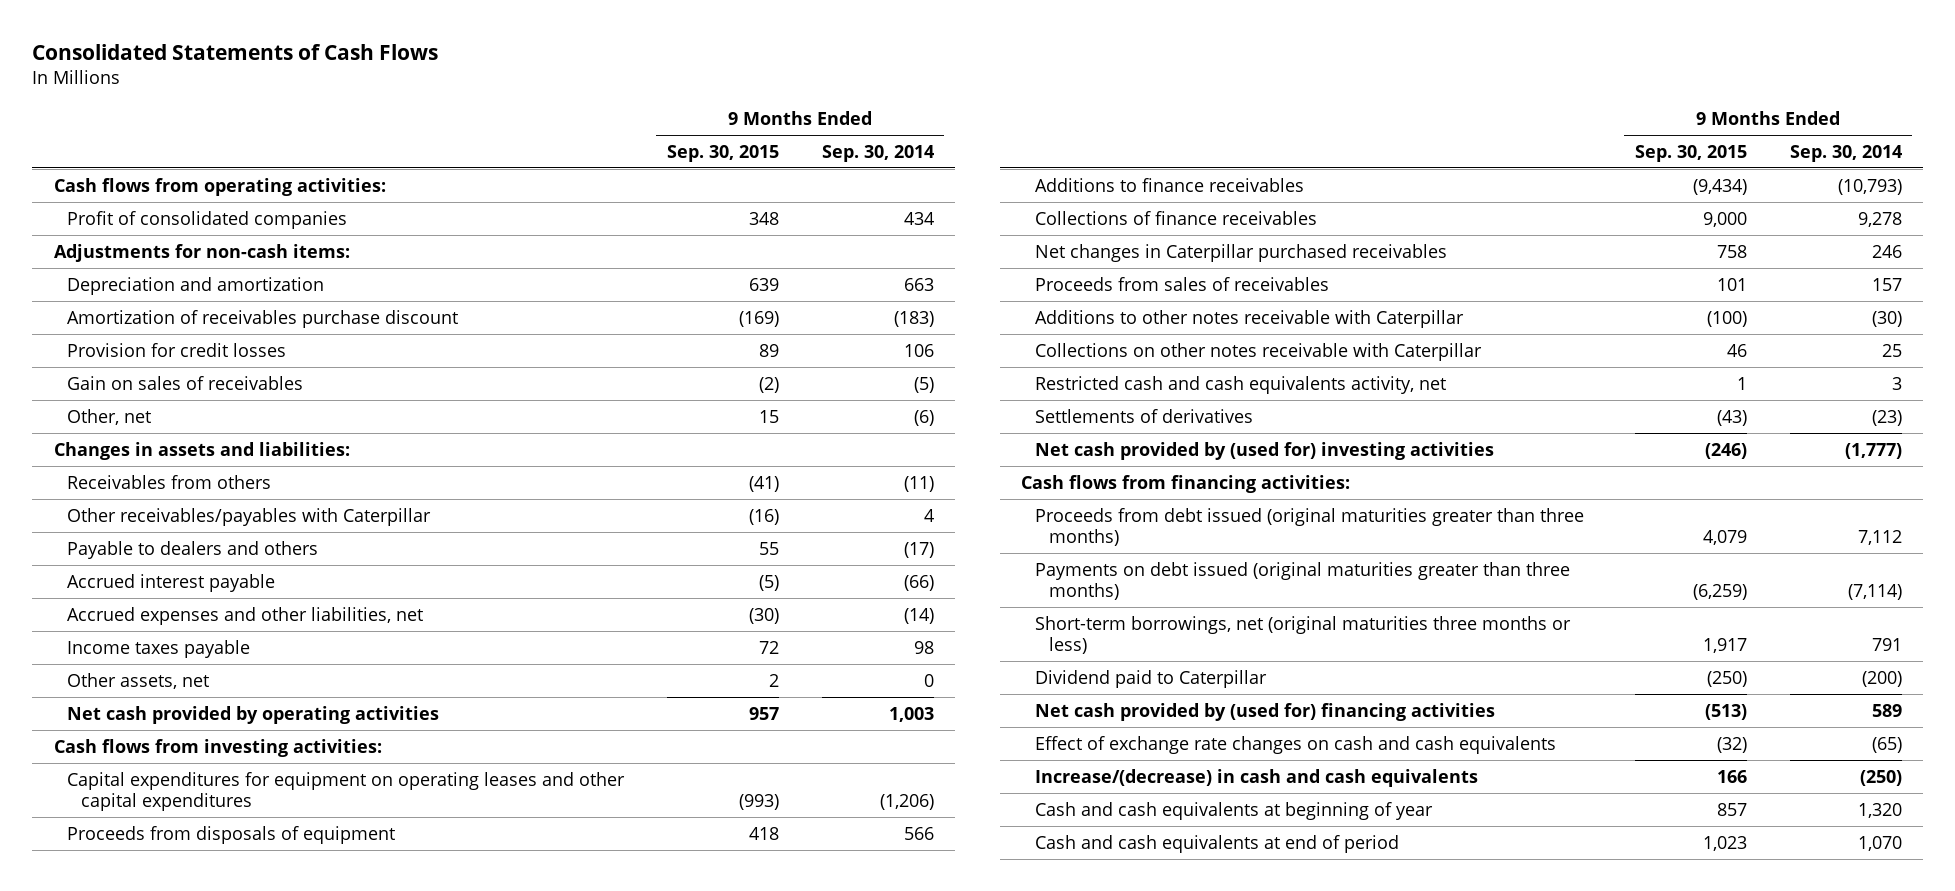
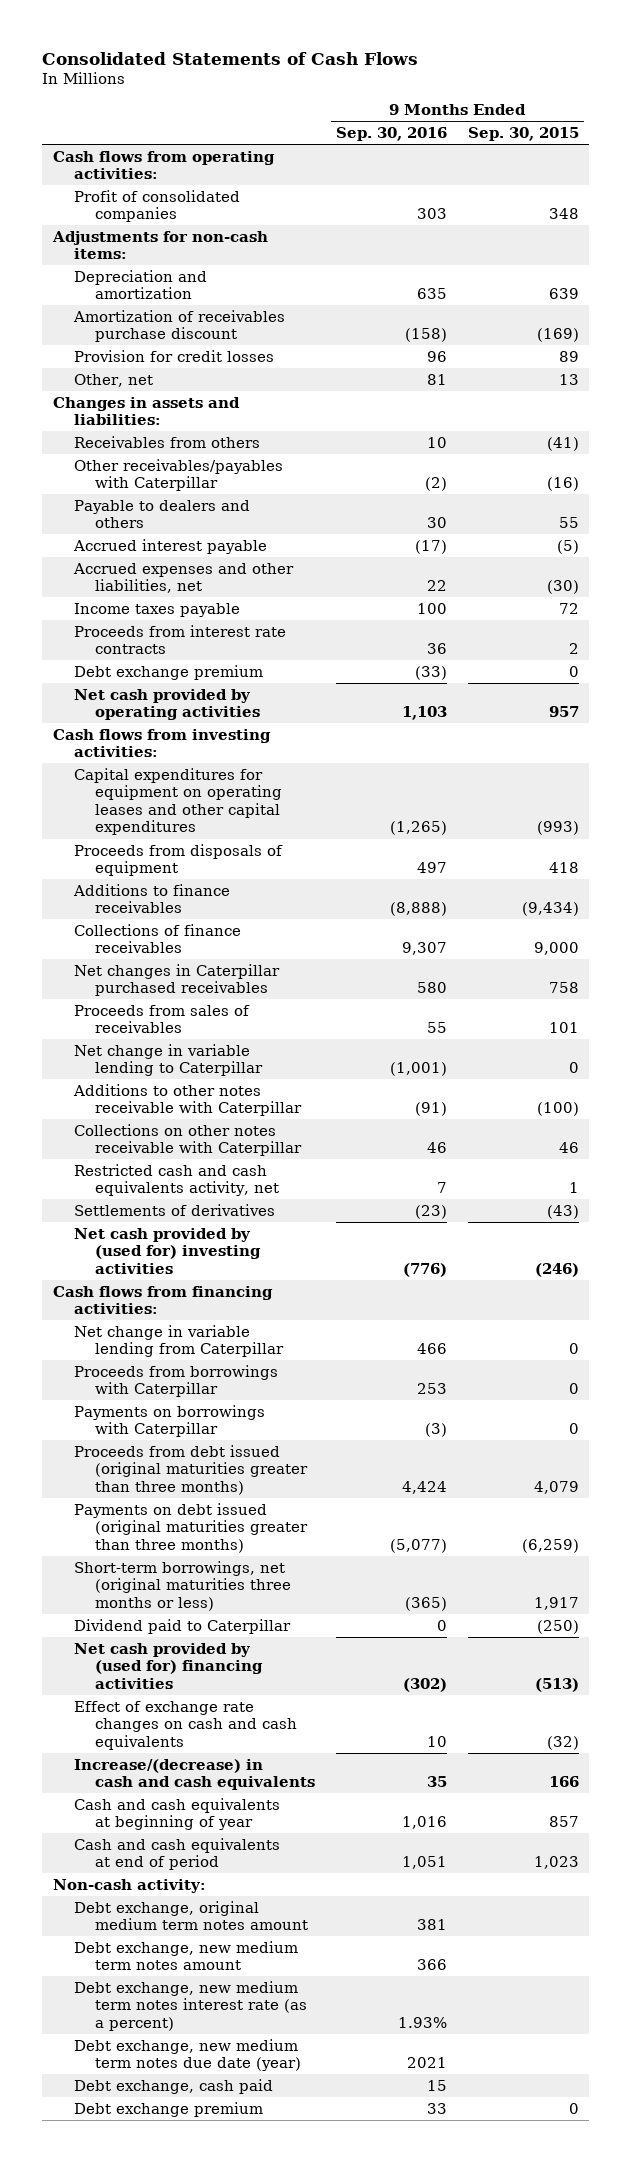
- | 9 Months Ended Sep. 30, 2015 | 9 Months Ended Sep. 30, 2014
+ | 9 Months Ended Sep. 30, 2016 | 9 Months Ended Sep. 30, 2015
- Gain on sales of receivables | (2) | (5)
- Other, net | 15 | (6)
+ Other, net | 81 | 13
- Other assets, net | 2 | 0
+ Proceeds from interest rate contracts | 36 | 2
+ Debt exchange premium | (33) | 0
+ Net change in variable lending to Caterpillar | (1,001) | 0
+ Net change in variable lending from Caterpillar | 466 | 0
+ Proceeds from borrowings with Caterpillar | 253 | 0
+ Payments on borrowings with Caterpillar | (3) | 0
+ Non-cash activity:
+ Debt exchange, original medium term notes amount | 381 |
+ Debt exchange, new medium term notes amount | 366 |
+ Debt exchange, new medium term notes interest rate (as a percent) | 1.93% |
+ Debt exchange, new medium term notes due date (year) | 2021 |
+ Debt exchange, cash paid | 15 |
+ Debt exchange premium | 33 | 0

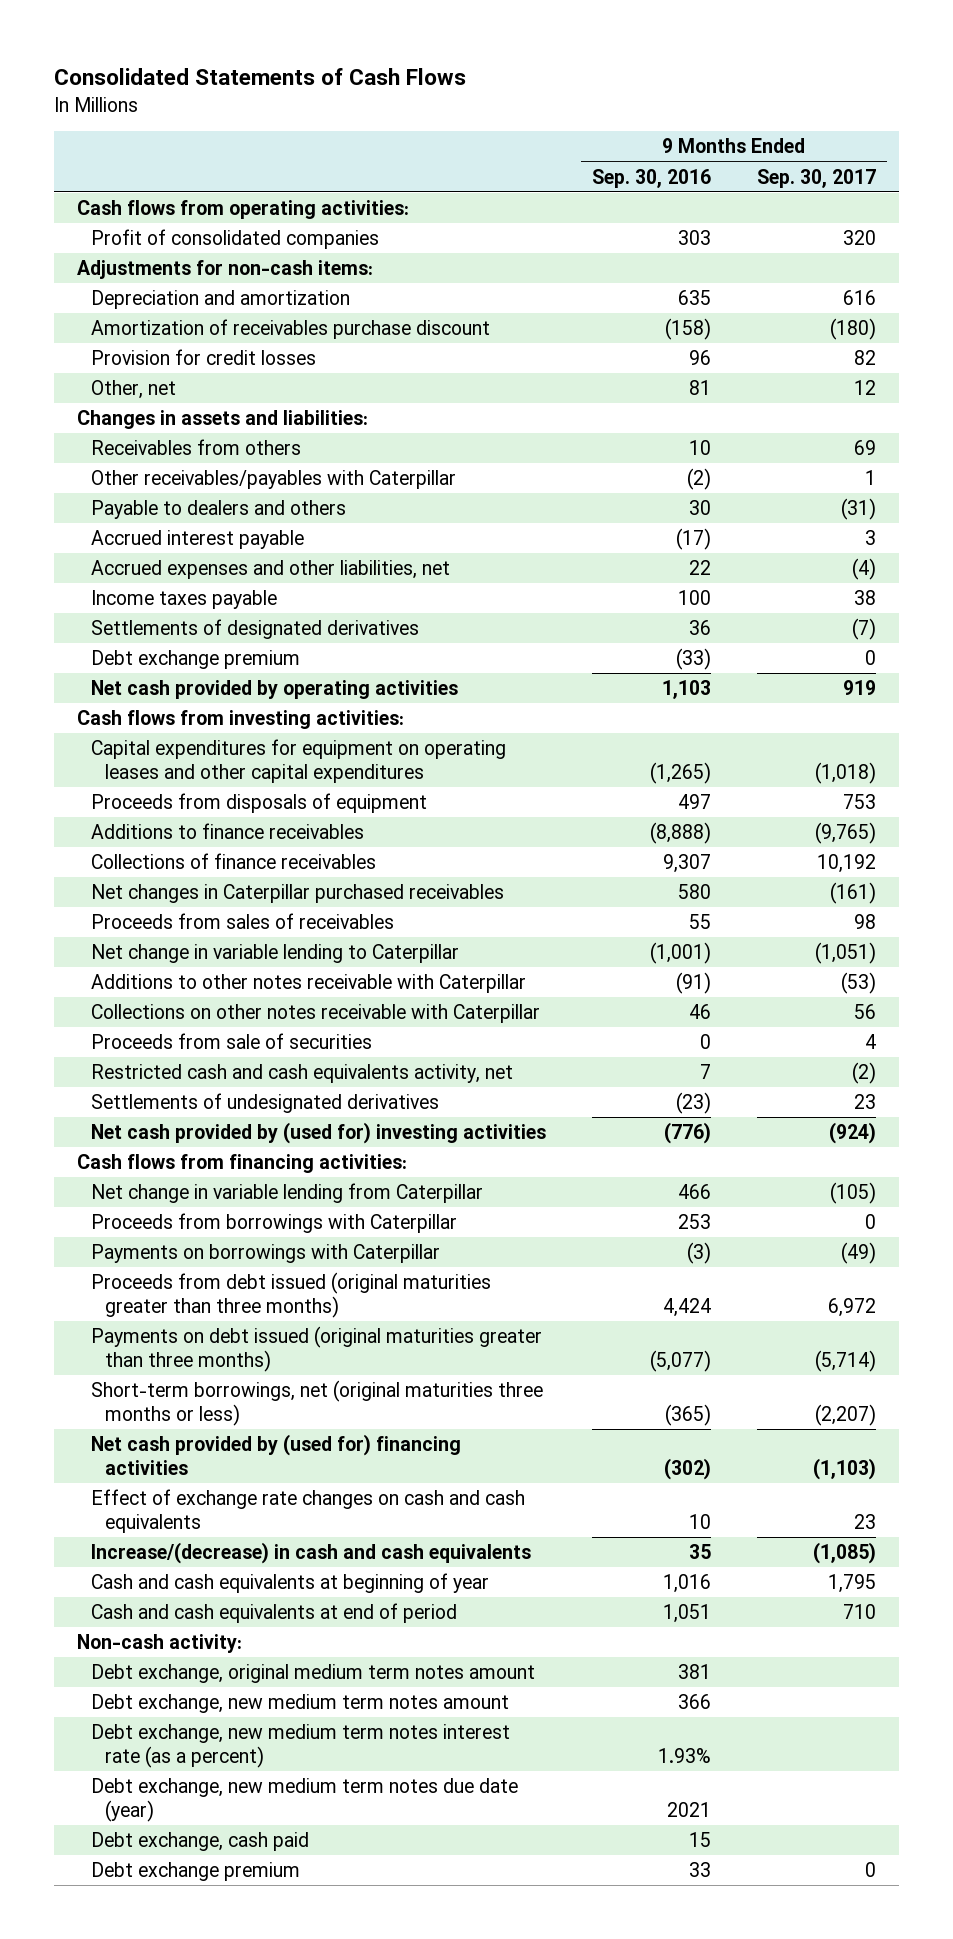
- | 9 Months Ended Sep. 30, 2016 | 9 Months Ended Sep. 30, 2015
+ | 9 Months Ended Sep. 30, 2016 | 9 Months Ended Sep. 30, 2017
- Proceeds from interest rate contracts | 36 | 2
+ Settlements of designated derivatives | 36 | (7)
+ Proceeds from sale of securities | 0 | 4
- Settlements of derivatives | (23) | (43)
+ Settlements of undesignated derivatives | (23) | 23
- Dividend paid to Caterpillar | 0 | (250)

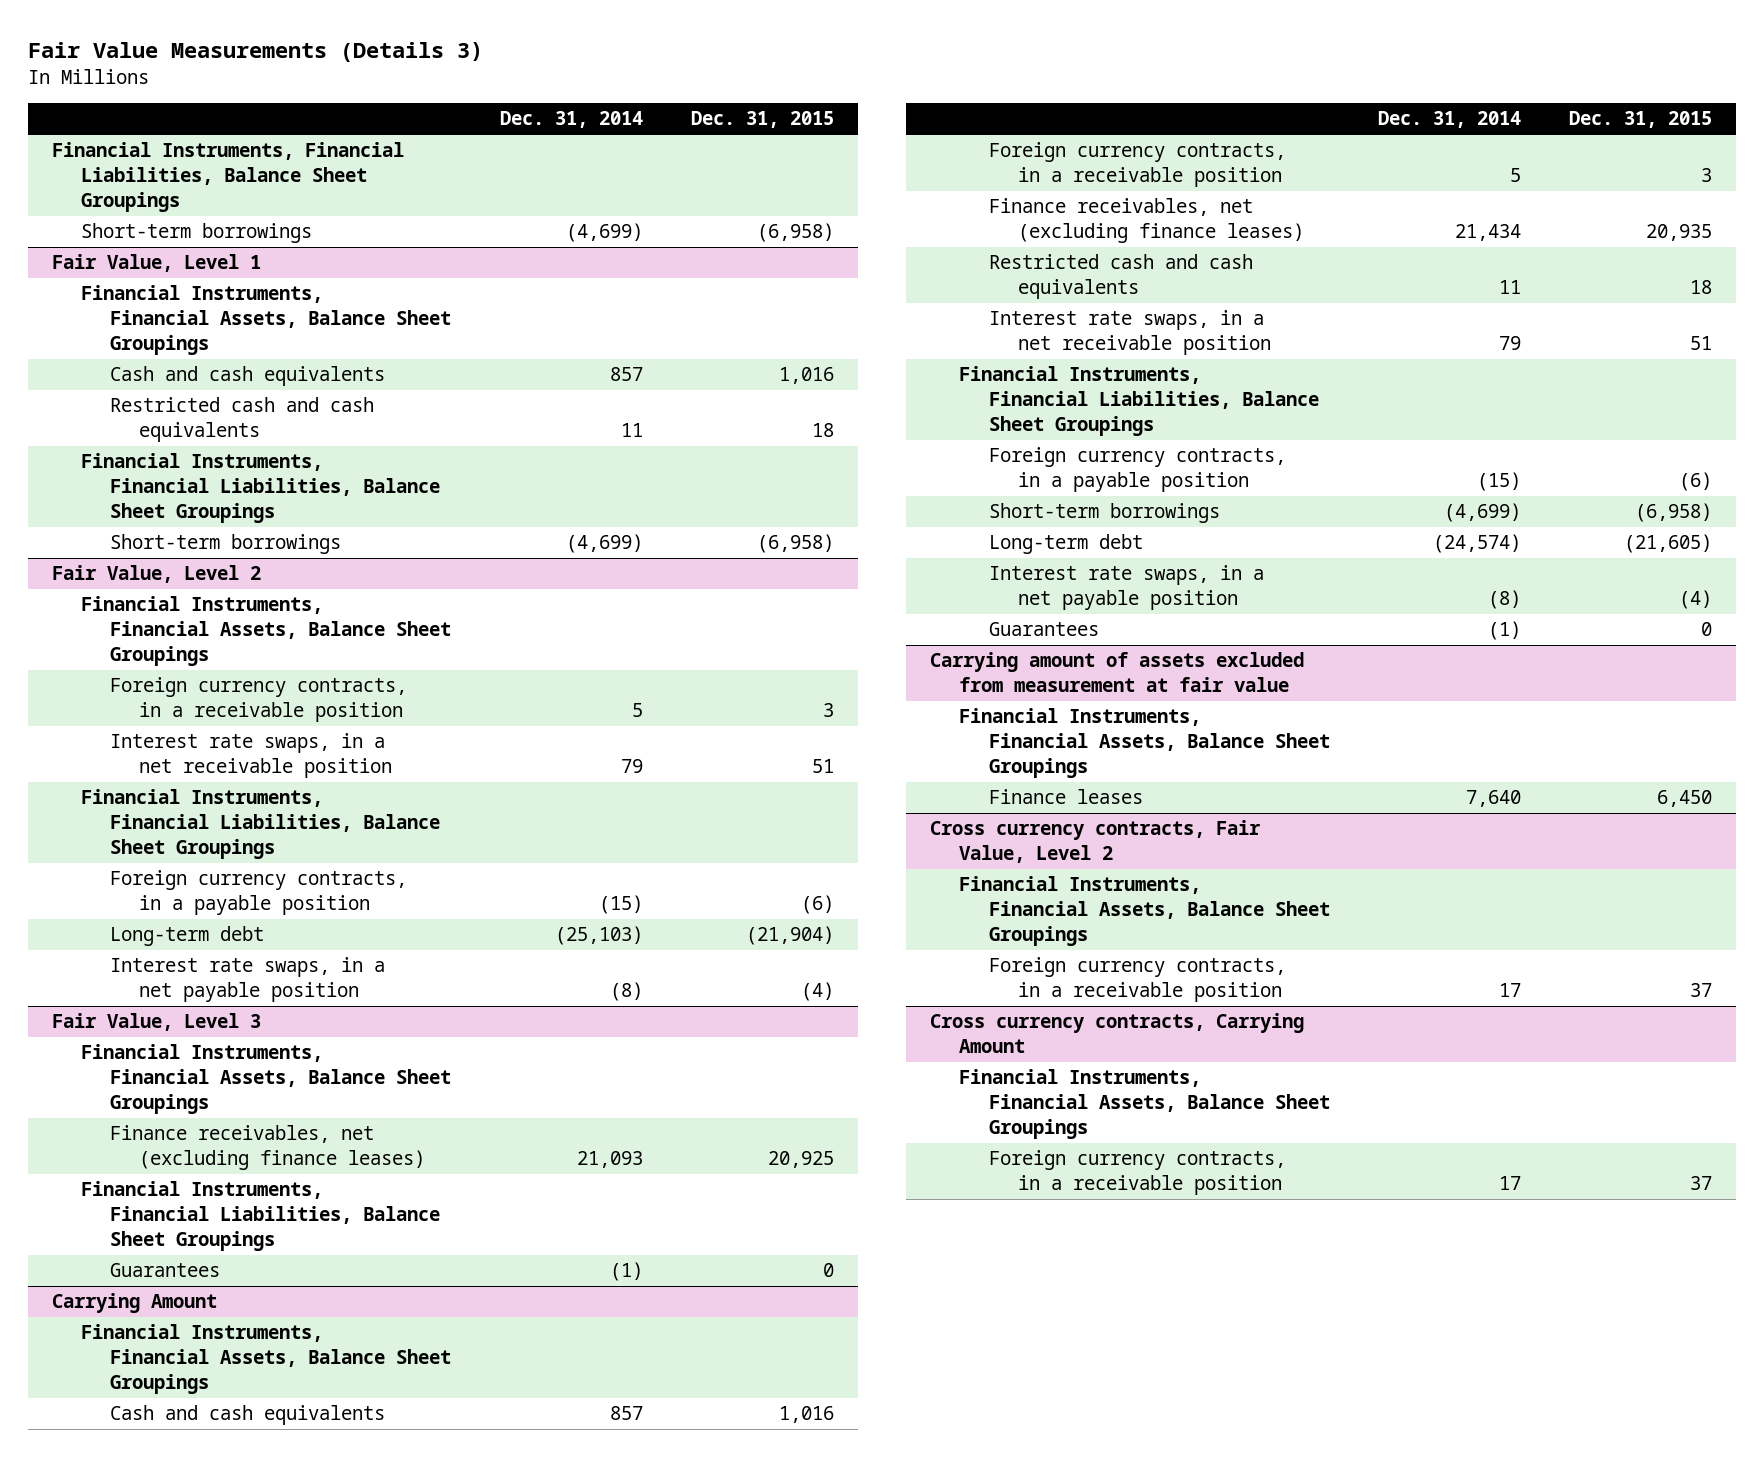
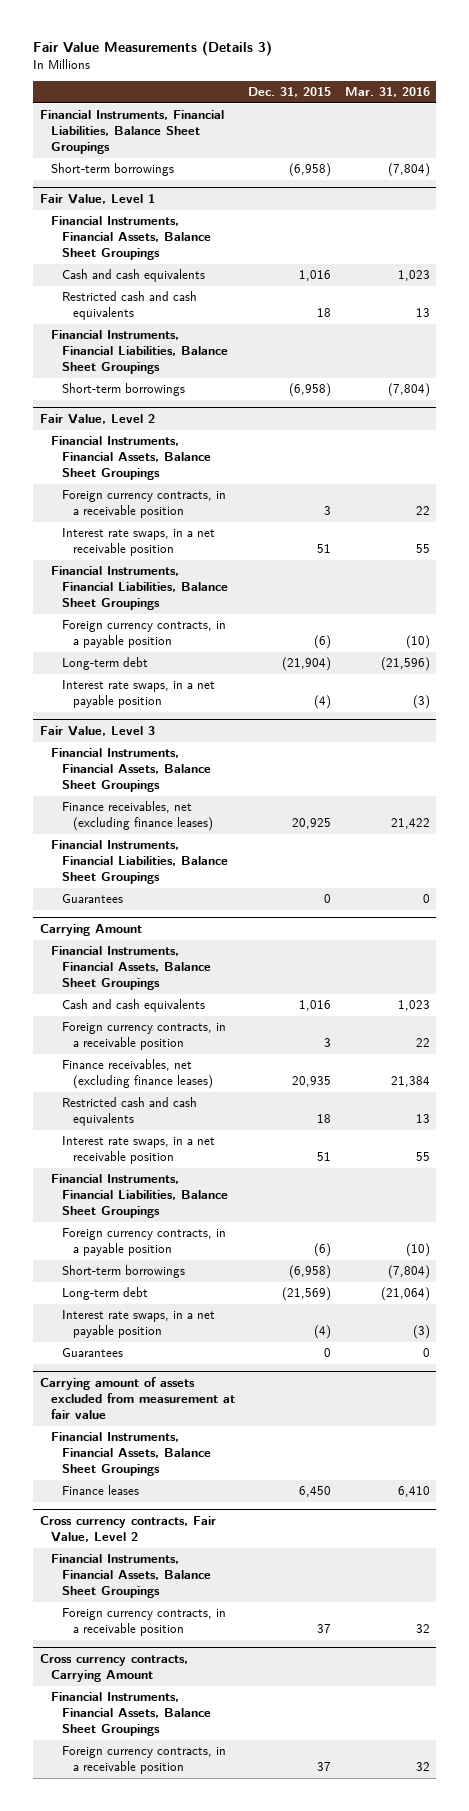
- | Dec. 31, 2014 | Dec. 31, 2015
+ | Dec. 31, 2015 | Mar. 31, 2016
@ Carrying Amount
- Long-term debt | (24,574) | (21,605)
+ Long-term debt | (21,569) | (21,064)

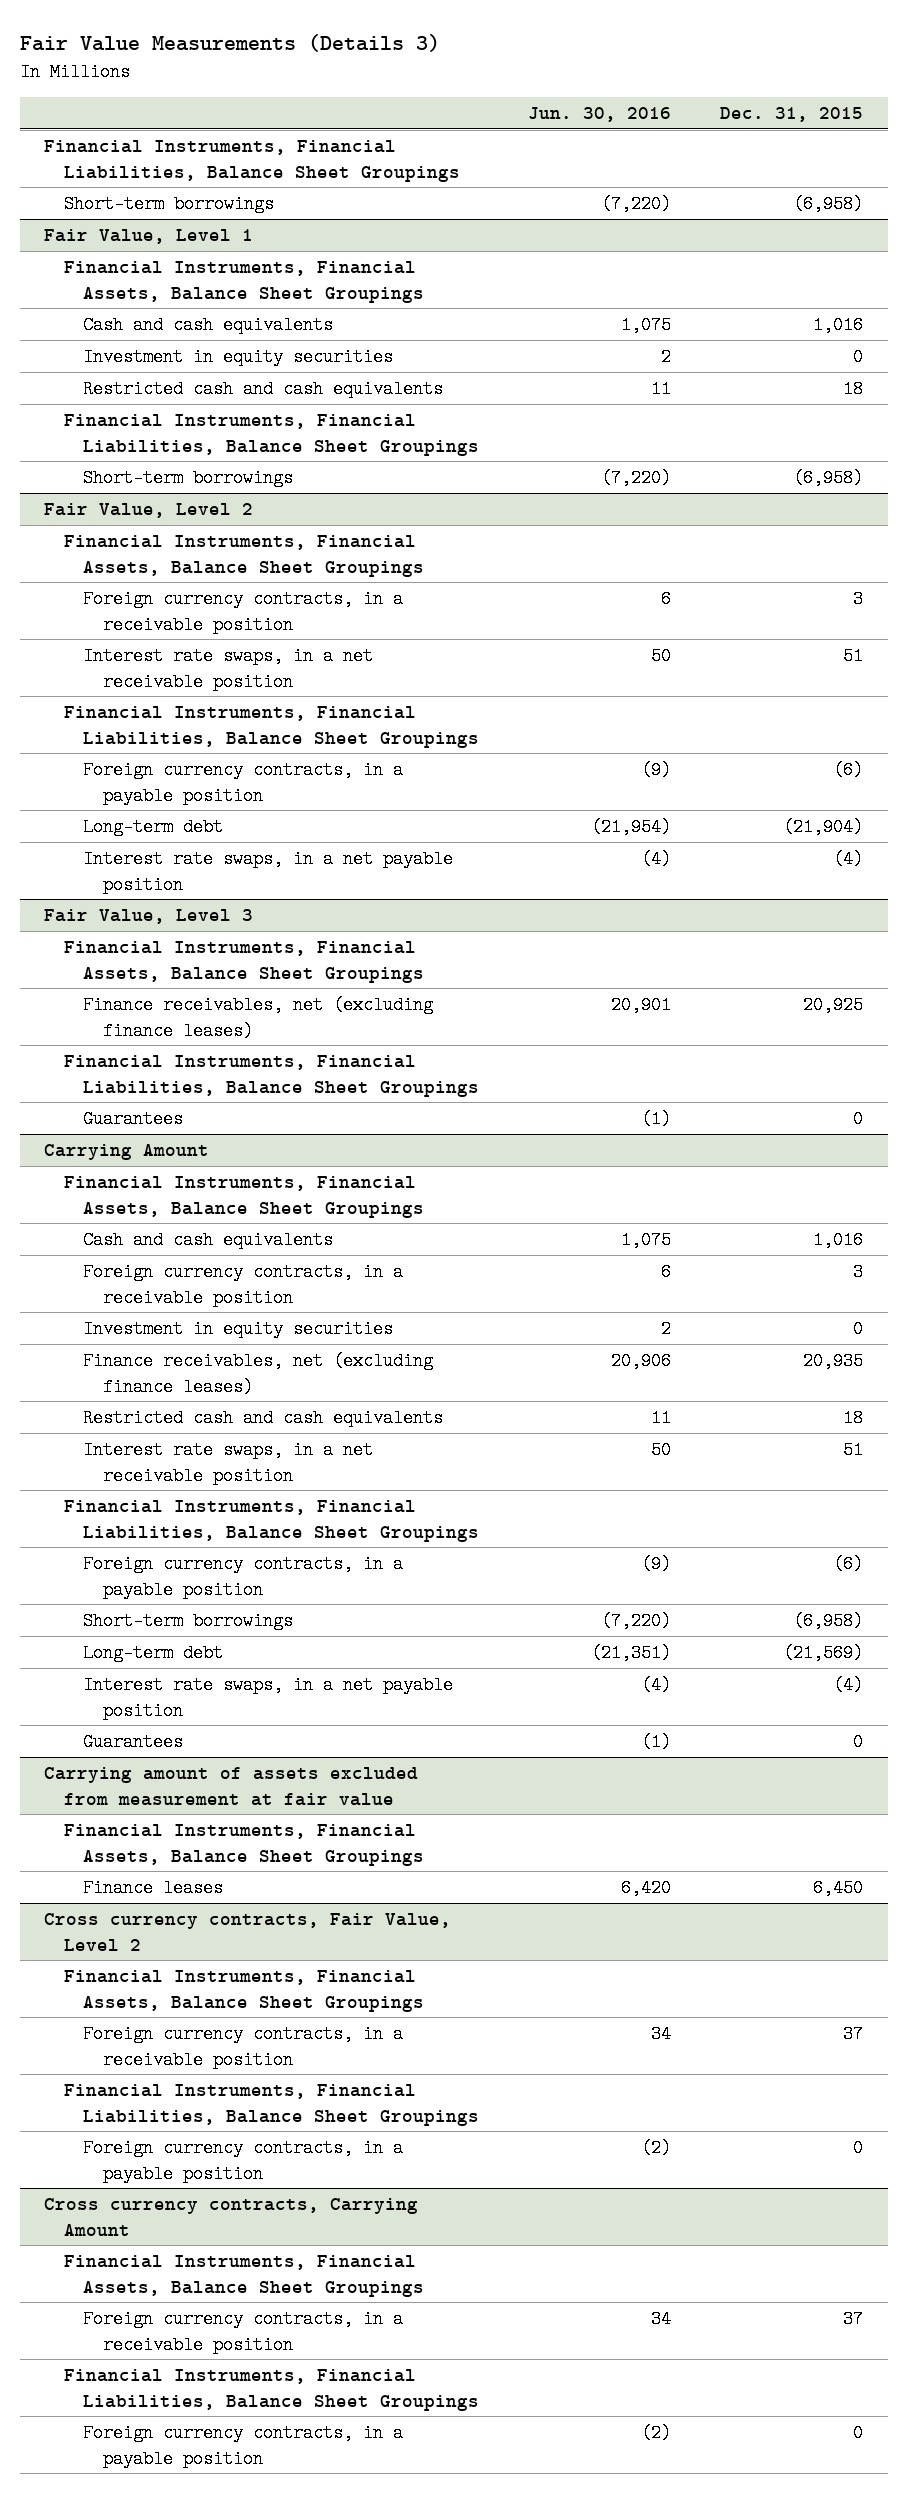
- | Dec. 31, 2015 | Mar. 31, 2016
+ | Jun. 30, 2016 | Dec. 31, 2015
@ Fair Value, Level 1
+ Investment in equity securities | 2 | 0
@ Carrying Amount
+ Investment in equity securities | 2 | 0
@ Cross currency contracts, Fair Value, Level 2
+ Financial Instruments, Financial Liabilities, Balance Sheet Groupings
+ Foreign currency contracts, in a payable position | (2) | 0
@ Cross currency contracts, Carrying Amount
+ Financial Instruments, Financial Liabilities, Balance Sheet Groupings
+ Foreign currency contracts, in a payable position | (2) | 0

